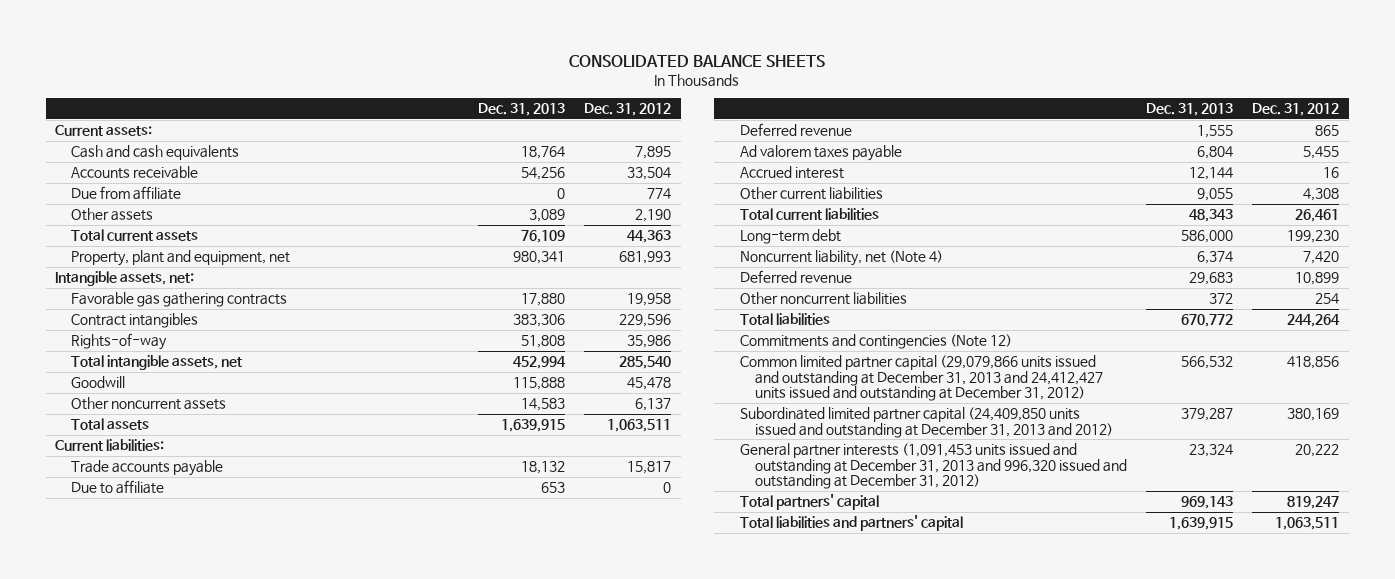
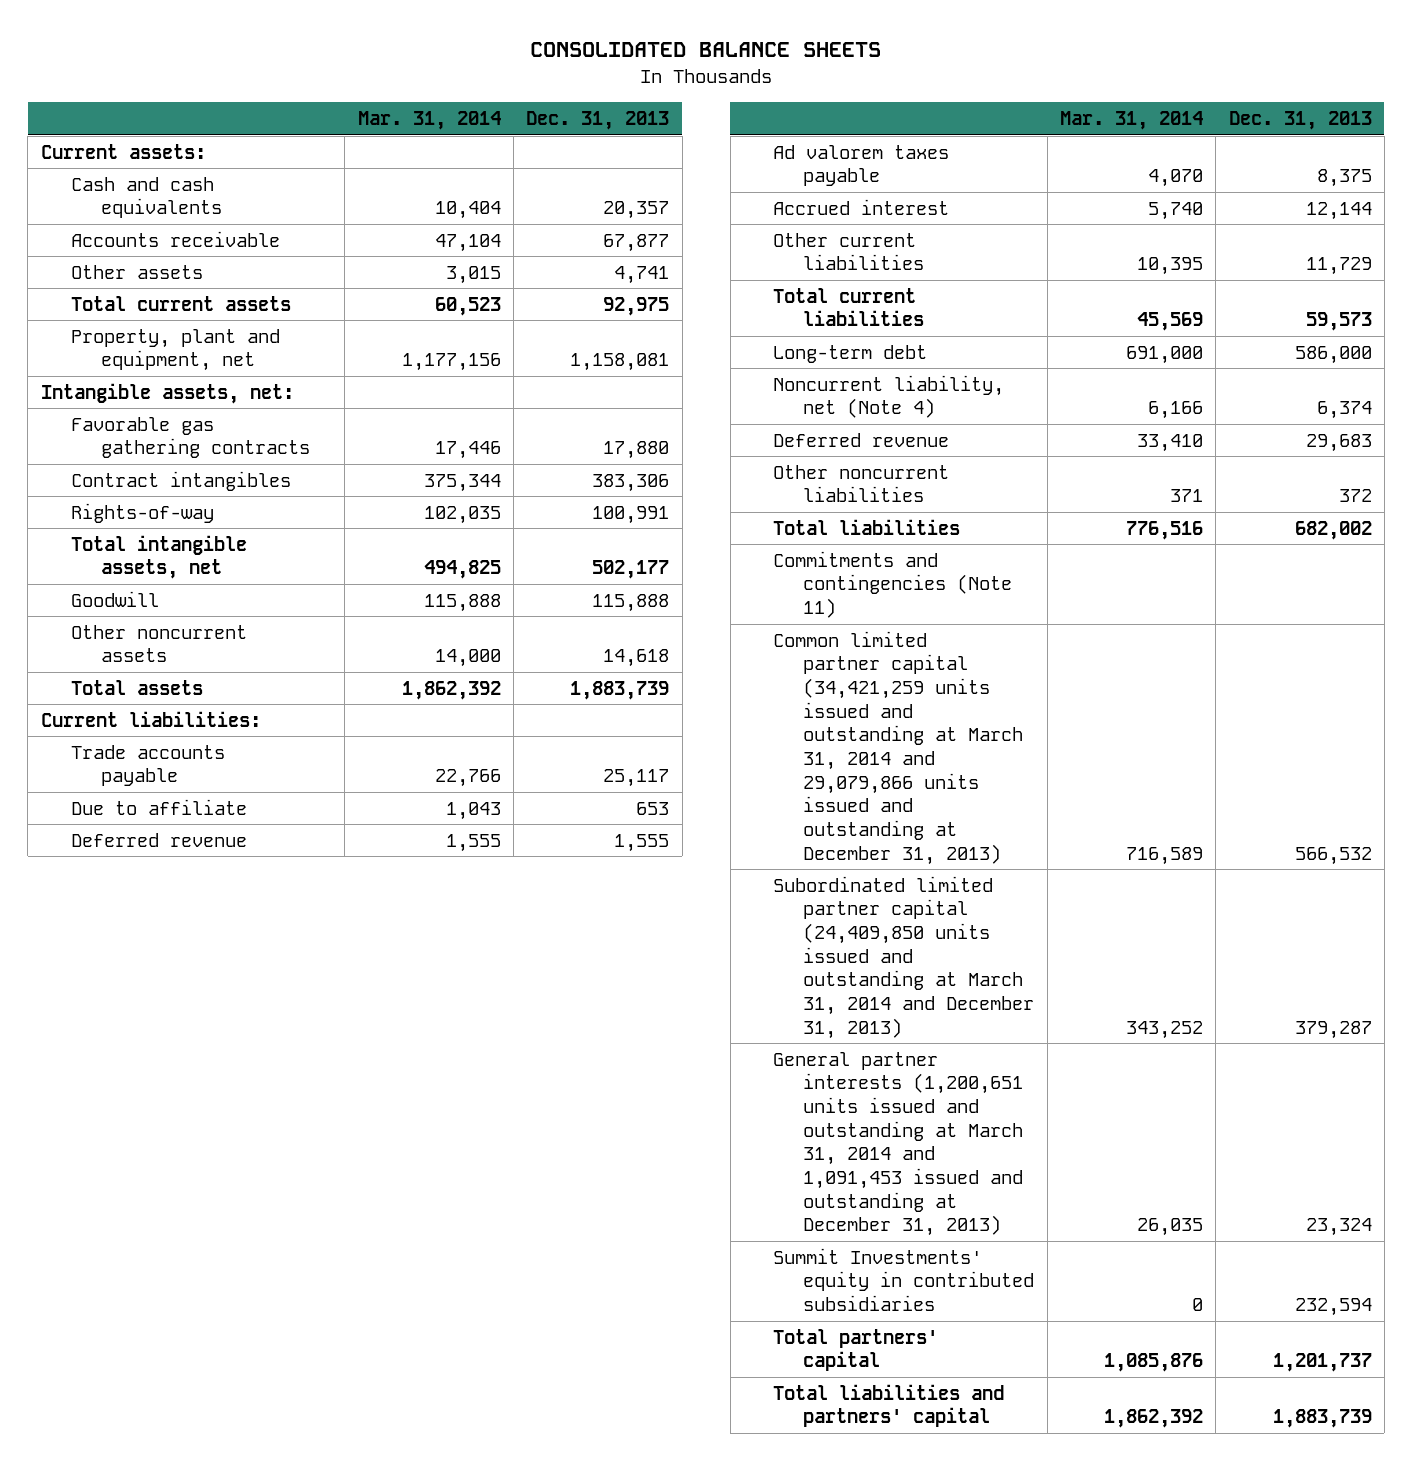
- | Dec. 31, 2013 | Dec. 31, 2012
+ | Mar. 31, 2014 | Dec. 31, 2013
- Cash and cash equivalents | 18,764 | 7,895
- Accounts receivable | 54,256 | 33,504
- Due from affiliate | 0 | 774
- Other assets | 3,089 | 2,190
- Total current assets | 76,109 | 44,363
- Property, plant and equipment, net | 980,341 | 681,993
+ Cash and cash equivalents | 10,404 | 20,357
+ Accounts receivable | 47,104 | 67,877
+ Other assets | 3,015 | 4,741
+ Total current assets | 60,523 | 92,975
+ Property, plant and equipment, net | 1,177,156 | 1,158,081
- Rights-of-way | 51,808 | 35,986
- Total intangible assets, net | 452,994 | 285,540
+ Rights-of-way | 102,035 | 100,991
+ Total intangible assets, net | 494,825 | 502,177
- Other noncurrent assets | 14,583 | 6,137
- Total assets | 1,639,915 | 1,063,511
+ Other noncurrent assets | 14,000 | 14,618
+ Total assets | 1,862,392 | 1,883,739
- Trade accounts payable | 18,132 | 15,817
+ Trade accounts payable | 22,766 | 25,117
- Ad valorem taxes payable | 6,804 | 5,455
+ Ad valorem taxes payable | 4,070 | 8,375
- Other current liabilities | 9,055 | 4,308
- Total current liabilities | 48,343 | 26,461
+ Other current liabilities | 10,395 | 11,729
+ Total current liabilities | 45,569 | 59,573
- Total liabilities | 670,772 | 244,264
- Commitments and contingencies (Note 12)
- Common limited partner capital (29,079,866 units issued and outstanding at December 31, 2013 and 24,412,427 units issued and outstanding at December 31, 2012) | 566,532 | 418,856
- Subordinated limited partner capital (24,409,850 units issued and outstanding at December 31, 2013 and 2012) | 379,287 | 380,169
- General partner interests (1,091,453 units issued and outstanding at December 31, 2013 and 996,320 issued and outstanding at December 31, 2012) | 23,324 | 20,222
- Total partners' capital | 969,143 | 819,247
- Total liabilities and partners' capital | 1,639,915 | 1,063,511
+ Total liabilities | 776,516 | 682,002
+ Commitments and contingencies (Note 11)
+ Common limited partner capital (34,421,259 units issued and outstanding at March 31, 2014 and 29,079,866 units issued and outstanding at December 31, 2013) | 716,589 | 566,532
+ Subordinated limited partner capital (24,409,850 units issued and outstanding at March 31, 2014 and December 31, 2013) | 343,252 | 379,287
+ General partner interests (1,200,651 units issued and outstanding at March 31, 2014 and 1,091,453 issued and outstanding at December 31, 2013) | 26,035 | 23,324
+ Summit Investments' equity in contributed subsidiaries | 0 | 232,594
+ Total partners' capital | 1,085,876 | 1,201,737
+ Total liabilities and partners' capital | 1,862,392 | 1,883,739

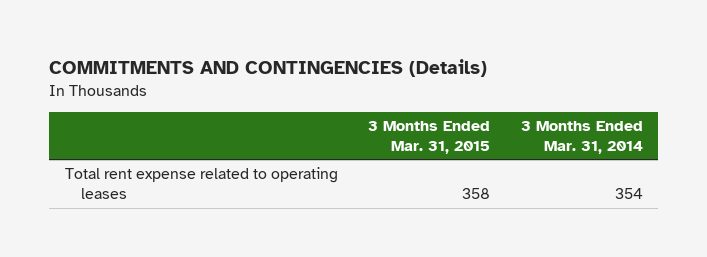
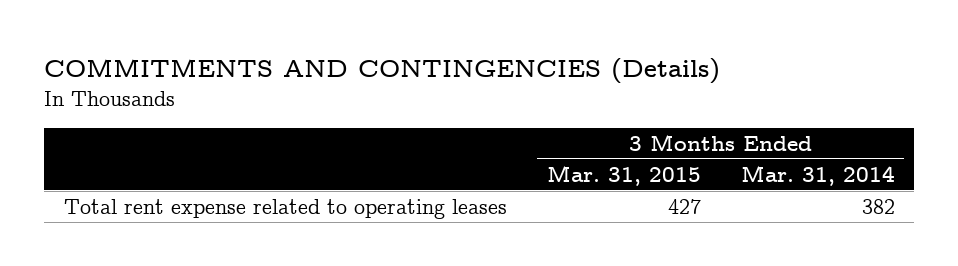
- Total rent expense related to operating leases | 358 | 354
+ Total rent expense related to operating leases | 427 | 382

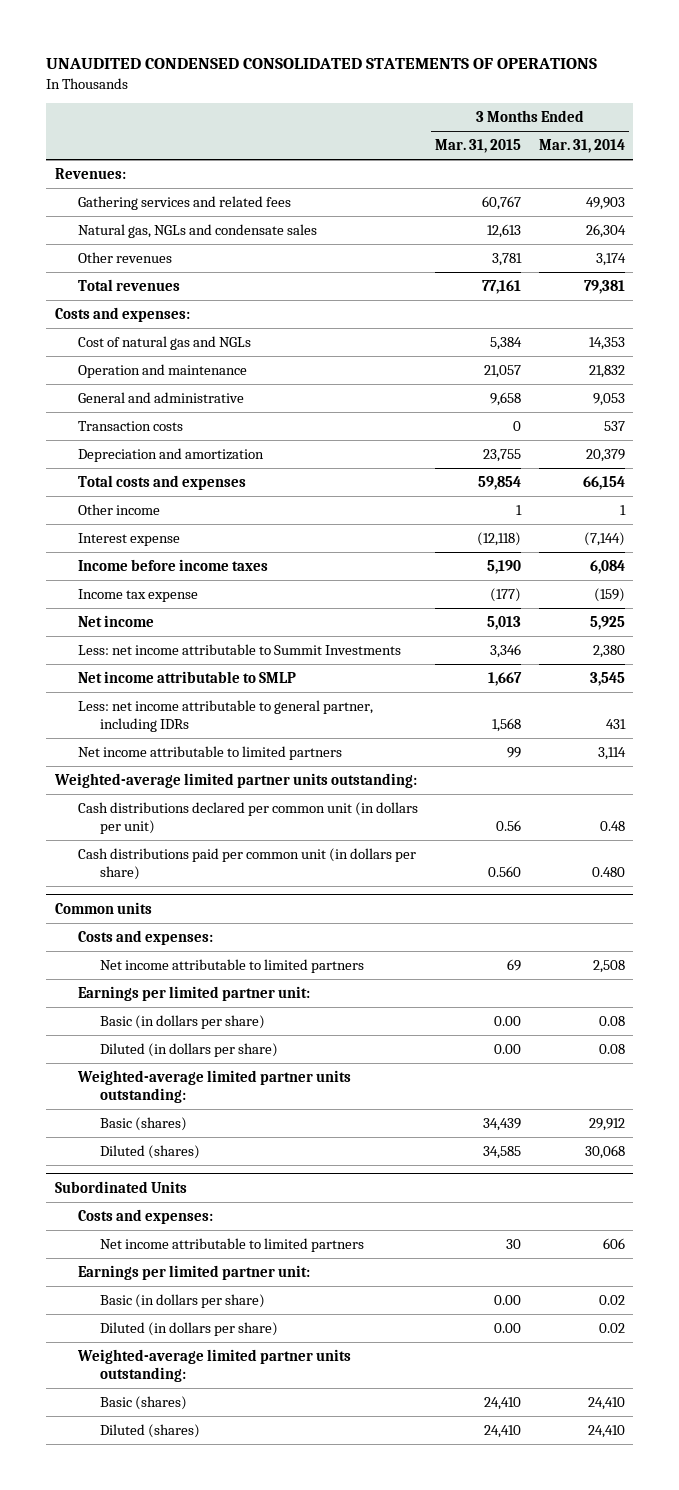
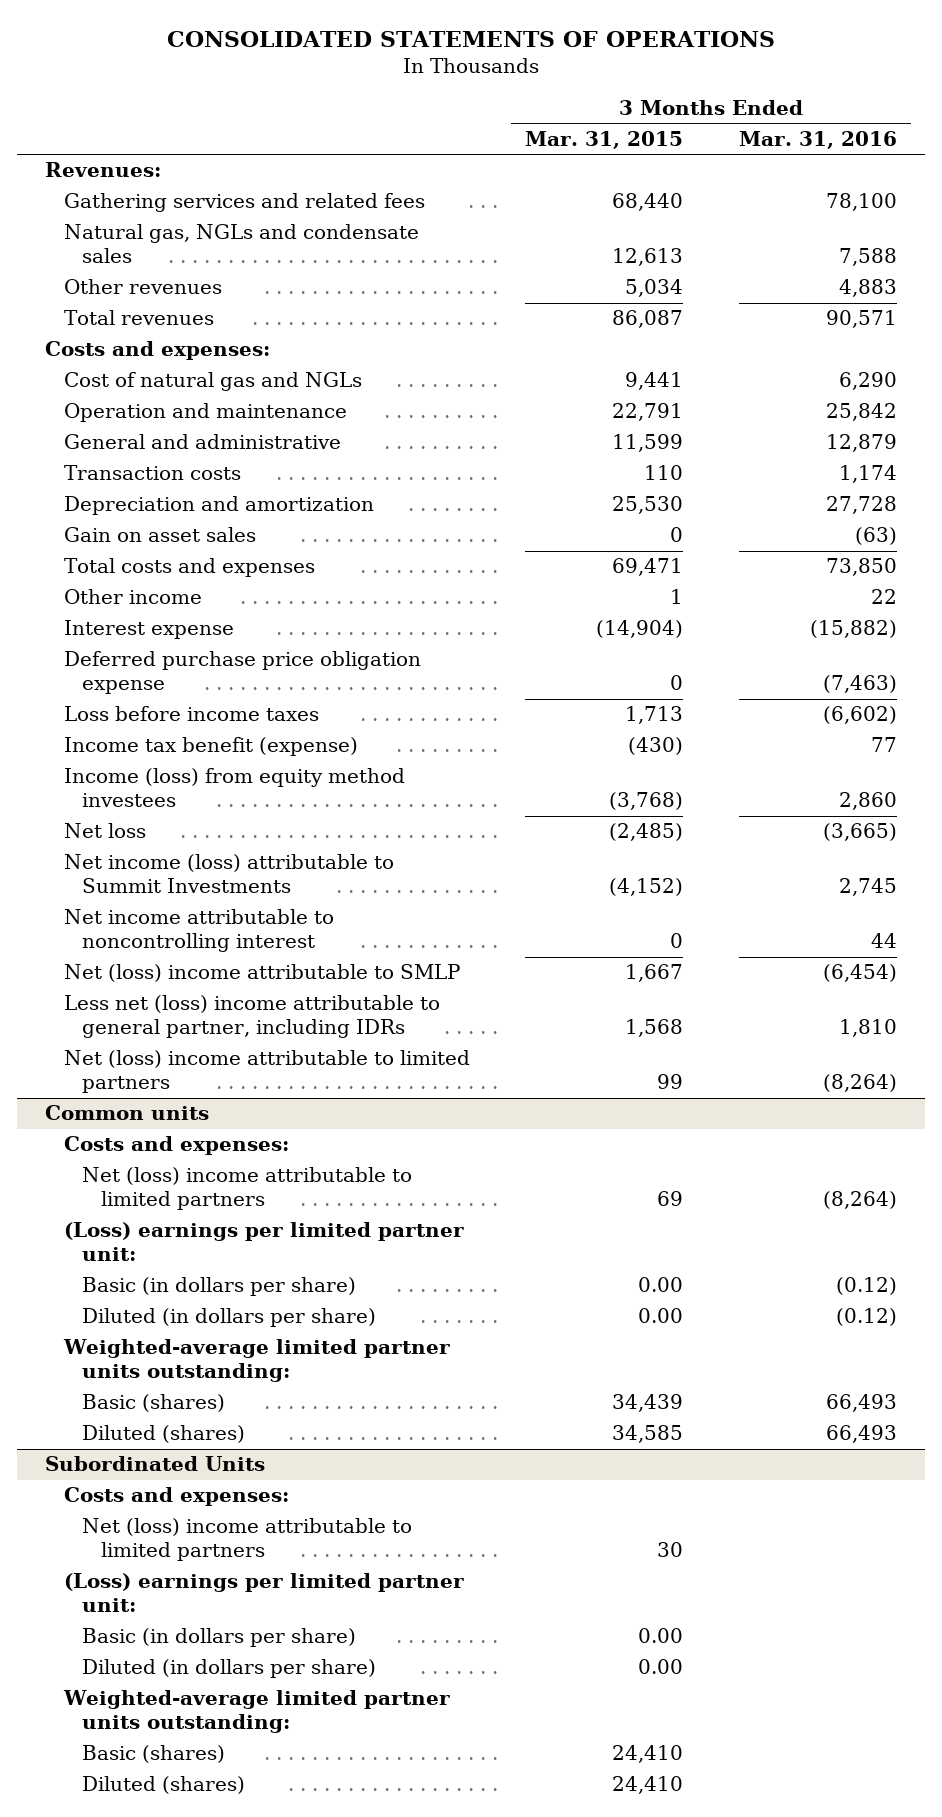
- UNAUDITED CONDENSED CONSOLIDATED STATEMENTS OF OPERATIONS
+ CONSOLIDATED STATEMENTS OF OPERATIONS
- | 3 Months Ended Mar. 31, 2015 | 3 Months Ended Mar. 31, 2014
+ | 3 Months Ended Mar. 31, 2015 | 3 Months Ended Mar. 31, 2016
- Gathering services and related fees | 60,767 | 49,903
+ Gathering services and related fees | 68,440 | 78,100
- Other revenues | 3,781 | 3,174
- Total revenues | 77,161 | 79,381
+ Other revenues | 5,034 | 4,883
+ Total revenues | 86,087 | 90,571
- Cost of natural gas and NGLs | 5,384 | 14,353
- Operation and maintenance | 21,057 | 21,832
- General and administrative | 9,658 | 9,053
- Transaction costs | 0 | 537
- Depreciation and amortization | 23,755 | 20,379
- Total costs and expenses | 59,854 | 66,154
+ Cost of natural gas and NGLs | 9,441 | 6,290
+ Operation and maintenance | 22,791 | 25,842
+ General and administrative | 11,599 | 12,879
+ Transaction costs | 110 | 1,174
+ Depreciation and amortization | 25,530 | 27,728
+ Gain on asset sales | 0 | (63)
+ Total costs and expenses | 69,471 | 73,850
- Interest expense | (12,118) | (7,144)
- Income before income taxes | 5,190 | 6,084
- Income tax expense | (177) | (159)
- Net income | 5,013 | 5,925
- Less: net income attributable to Summit Investments | 3,346 | 2,380
- Net income attributable to SMLP | 1,667 | 3,545
- Less: net income attributable to general partner, including IDRs | 1,568 | 431
- Net income attributable to limited partners | 99 | 3,114
- Weighted-average limited partner units outstanding:
- Cash distributions declared per common unit (in dollars per unit) | 0.56 | 0.48
- Cash distributions paid per common unit (in dollars per share) | 0.560 | 0.480
+ Interest expense | (14,904) | (15,882)
+ Deferred purchase price obligation expense | 0 | (7,463)
+ Loss before income taxes | 1,713 | (6,602)
+ Income tax benefit (expense) | (430) | 77
+ Income (loss) from equity method investees | (3,768) | 2,860
+ Net loss | (2,485) | (3,665)
+ Net income (loss) attributable to Summit Investments | (4,152) | 2,745
+ Net income attributable to noncontrolling interest | 0 | 44
+ Net (loss) income attributable to SMLP | 1,667 | (6,454)
+ Less net (loss) income attributable to general partner, including IDRs | 1,568 | 1,810
+ Net (loss) income attributable to limited partners | 99 | (8,264)
@ Common units
- Net income attributable to limited partners | 69 | 2,508
- Earnings per limited partner unit:
+ Net (loss) income attributable to limited partners | 69 | (8,264)
+ (Loss) earnings per limited partner unit:
@ Subordinated Units
- Net income attributable to limited partners | 30 | 606
- Earnings per limited partner unit:
+ Net (loss) income attributable to limited partners | 30 |
+ (Loss) earnings per limited partner unit:

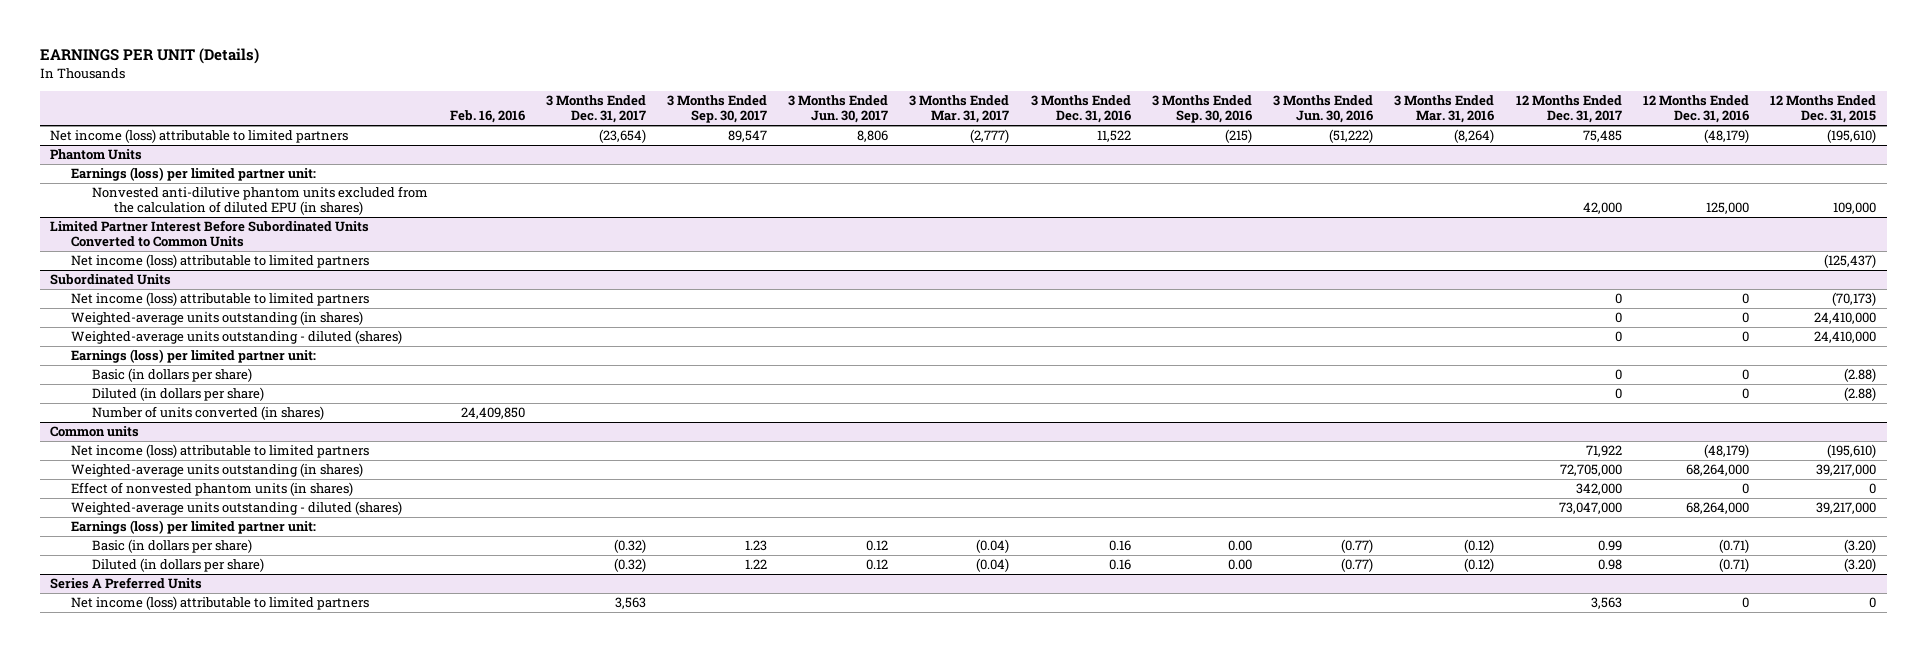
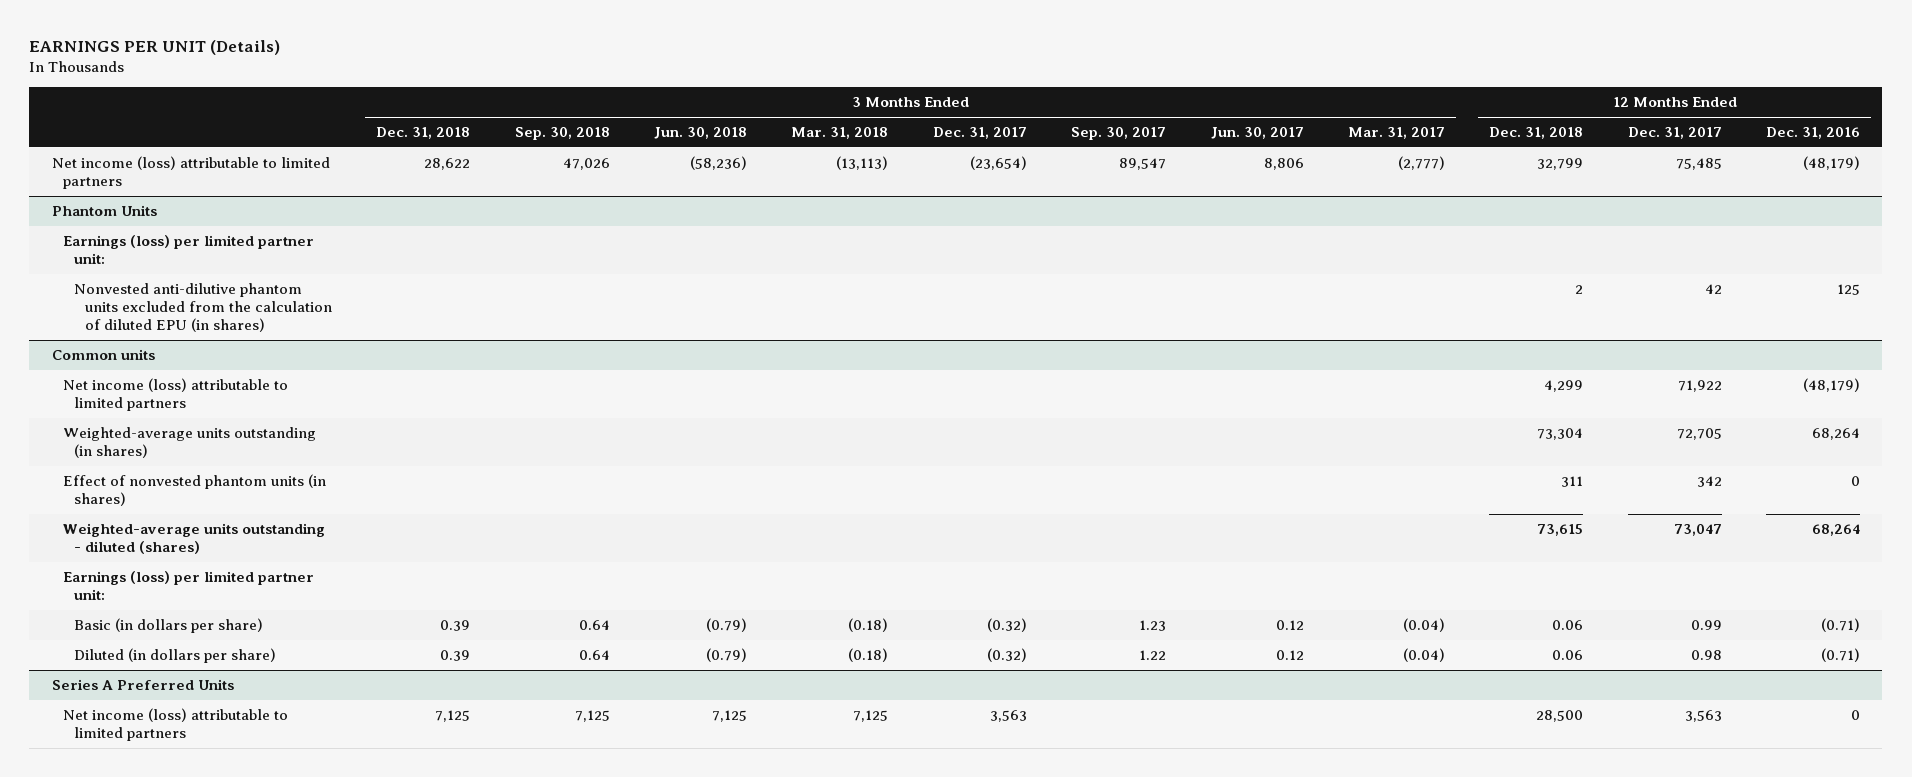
- | Feb. 16, 2016 | 3 Months Ended Dec. 31, 2017 | 3 Months Ended Sep. 30, 2017 | 3 Months Ended Jun. 30, 2017 | 3 Months Ended Mar. 31, 2017 | 3 Months Ended Dec. 31, 2016 | 3 Months Ended Sep. 30, 2016 | 3 Months Ended Jun. 30, 2016 | 3 Months Ended Mar. 31, 2016 | 12 Months Ended Dec. 31, 2017 | 12 Months Ended Dec. 31, 2016 | 12 Months Ended Dec. 31, 2015
+ | 3 Months Ended Dec. 31, 2018 | 3 Months Ended Sep. 30, 2018 | 3 Months Ended Jun. 30, 2018 | 3 Months Ended Mar. 31, 2018 | 3 Months Ended Dec. 31, 2017 | 3 Months Ended Sep. 30, 2017 | 3 Months Ended Jun. 30, 2017 | 3 Months Ended Mar. 31, 2017 | 12 Months Ended Dec. 31, 2018 | 12 Months Ended Dec. 31, 2017 | 12 Months Ended Dec. 31, 2016
@ Phantom Units
- Nonvested anti-dilutive phantom units excluded from the calculation of diluted EPU (in shares) | | | | | | | | | | 42,000 | 125,000 | 109,000
- Limited Partner Interest Before Subordinated Units Converted to Common Units
- Net income (loss) attributable to limited partners | | | | | | | | | | | | (125,437)
- Subordinated Units
- Net income (loss) attributable to limited partners | | | | | | | | | | 0 | 0 | (70,173)
- Weighted-average units outstanding (in shares) | | | | | | | | | | 0 | 0 | 24,410,000
- Weighted-average units outstanding - diluted (shares) | | | | | | | | | | 0 | 0 | 24,410,000
- Earnings (loss) per limited partner unit:
- Basic (in dollars per share) | | | | | | | | | | 0 | 0 | (2.88)
- Diluted (in dollars per share) | | | | | | | | | | 0 | 0 | (2.88)
- Number of units converted (in shares) | 24,409,850 | | | | | | | | | | |
@ Phantom Units
+ Nonvested anti-dilutive phantom units excluded from the calculation of diluted EPU (in shares) | | | | | | | | | 2 | 42 | 125
@ Common units
- Weighted-average units outstanding (in shares) | | | | | | | | | | 72,705,000 | 68,264,000 | 39,217,000
- Effect of nonvested phantom units (in shares) | | | | | | | | | | 342,000 | 0 | 0
- Weighted-average units outstanding - diluted (shares) | | | | | | | | | | 73,047,000 | 68,264,000 | 39,217,000
+ Weighted-average units outstanding (in shares) | | | | | | | | | 73,304 | 72,705 | 68,264
+ Effect of nonvested phantom units (in shares) | | | | | | | | | 311 | 342 | 0
+ Weighted-average units outstanding - diluted (shares) | | | | | | | | | 73,615 | 73,047 | 68,264

